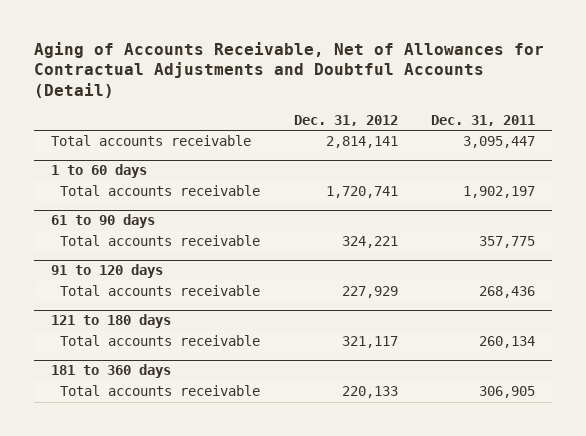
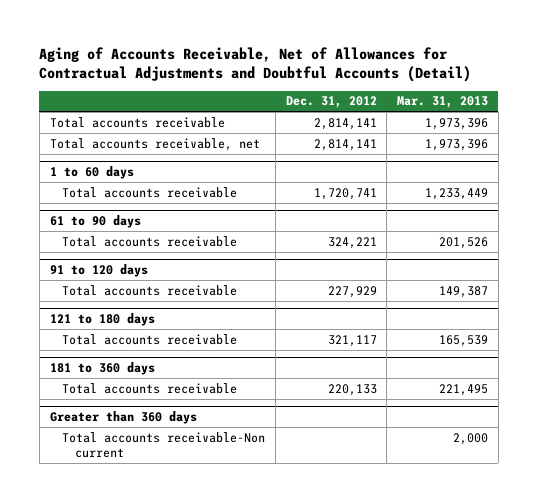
- | Dec. 31, 2012 | Dec. 31, 2011
+ | Dec. 31, 2012 | Mar. 31, 2013
+ Total accounts receivable, net | 2,814,141 | 1,973,396
+ Greater than 360 days
+ Total accounts receivable-Non current | | 2,000

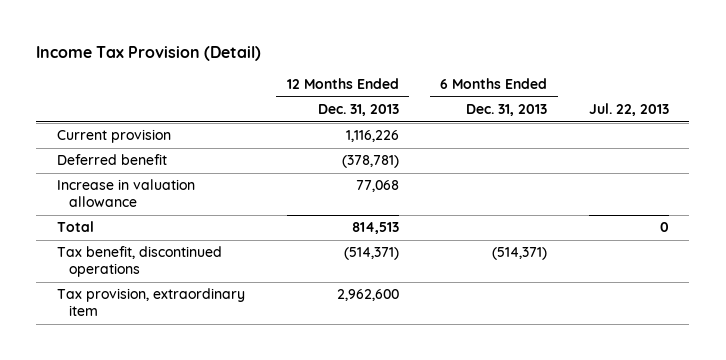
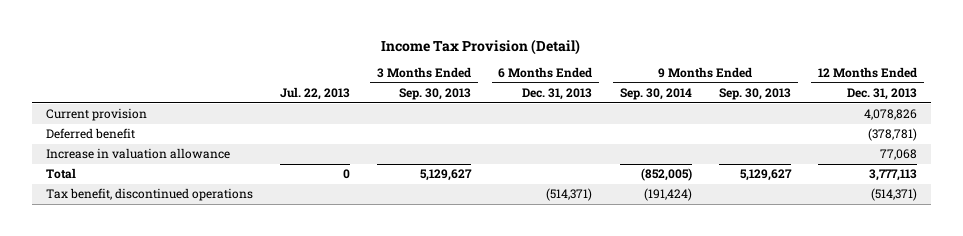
- | 12 Months Ended Dec. 31, 2013 | 6 Months Ended Dec. 31, 2013 | Jul. 22, 2013
+ | Jul. 22, 2013 | 3 Months Ended Sep. 30, 2013 | 6 Months Ended Dec. 31, 2013 | 9 Months Ended Sep. 30, 2014 | 9 Months Ended Sep. 30, 2013 | 12 Months Ended Dec. 31, 2013
- Current provision | 1,116,226 | |
+ Current provision | | | | | | 4,078,826
- Total | 814,513 | | 0
+ Total | 0 | 5,129,627 | | (852,005) | 5,129,627 | 3,777,113
- Tax provision, extraordinary item | 2,962,600 | |

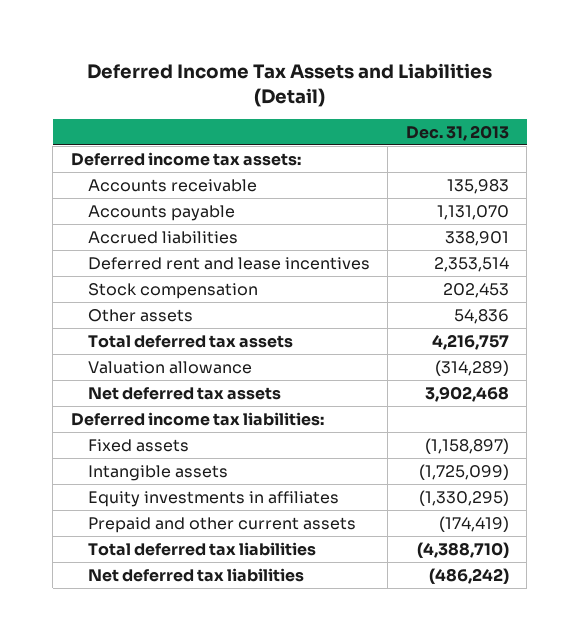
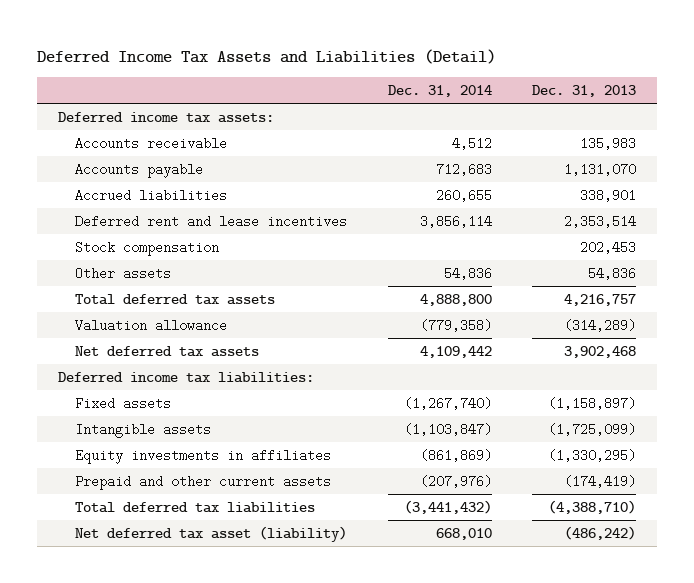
- | Dec. 31, 2013
+ | Dec. 31, 2014 | Dec. 31, 2013
- Net deferred tax liabilities | (486,242)
+ Net deferred tax asset (liability) | 668,010 | (486,242)

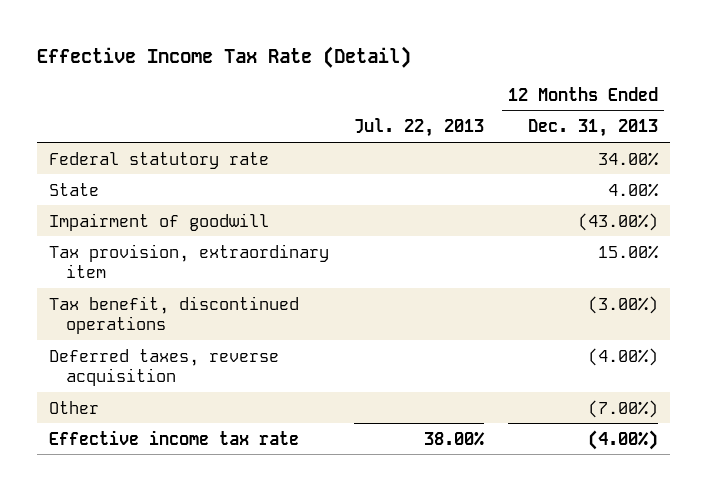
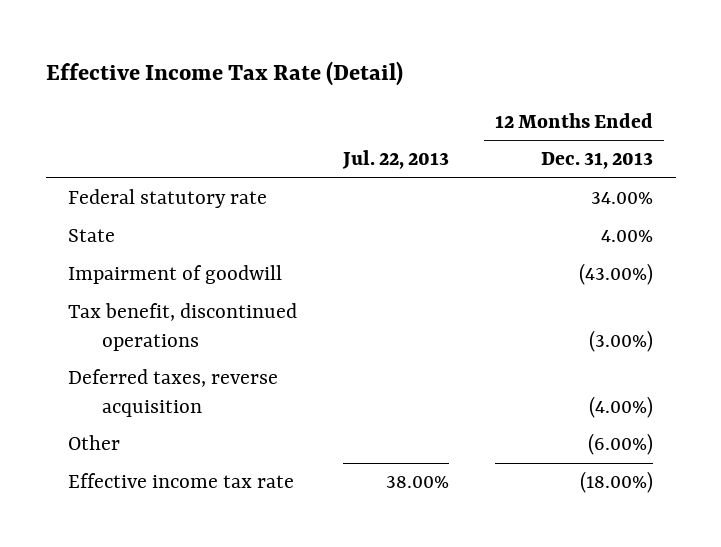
- Tax provision, extraordinary item | | 15.00%
- Other | | (7.00%)
- Effective income tax rate | 38.00% | (4.00%)
+ Other | | (6.00%)
+ Effective income tax rate | 38.00% | (18.00%)

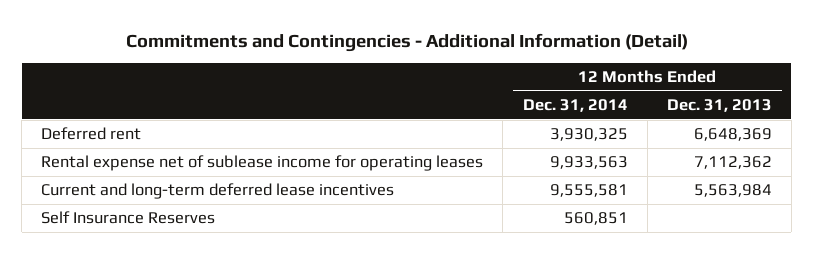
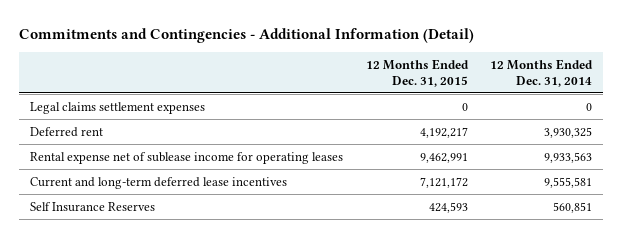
- | 12 Months Ended Dec. 31, 2014 | 12 Months Ended Dec. 31, 2013
+ | 12 Months Ended Dec. 31, 2015 | 12 Months Ended Dec. 31, 2014
+ Legal claims settlement expenses | 0 | 0

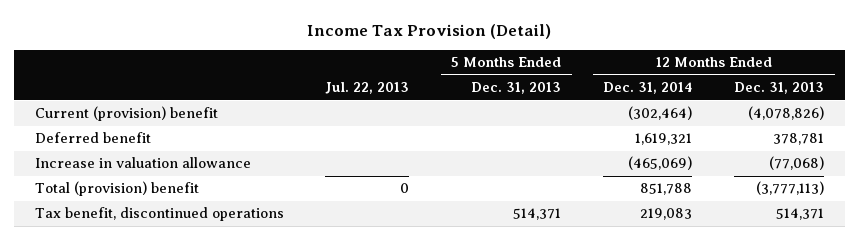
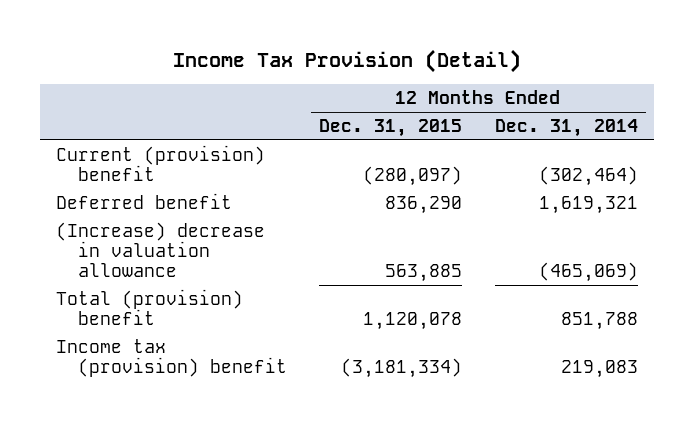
- | Jul. 22, 2013 | 5 Months Ended Dec. 31, 2013 | 12 Months Ended Dec. 31, 2014 | 12 Months Ended Dec. 31, 2013
+ | 12 Months Ended Dec. 31, 2015 | 12 Months Ended Dec. 31, 2014
- Increase in valuation allowance | | | (465,069) | (77,068)
+ (Increase) decrease in valuation allowance | 563,885 | (465,069)
- Tax benefit, discontinued operations | | 514,371 | 219,083 | 514,371
+ Income tax (provision) benefit | (3,181,334) | 219,083

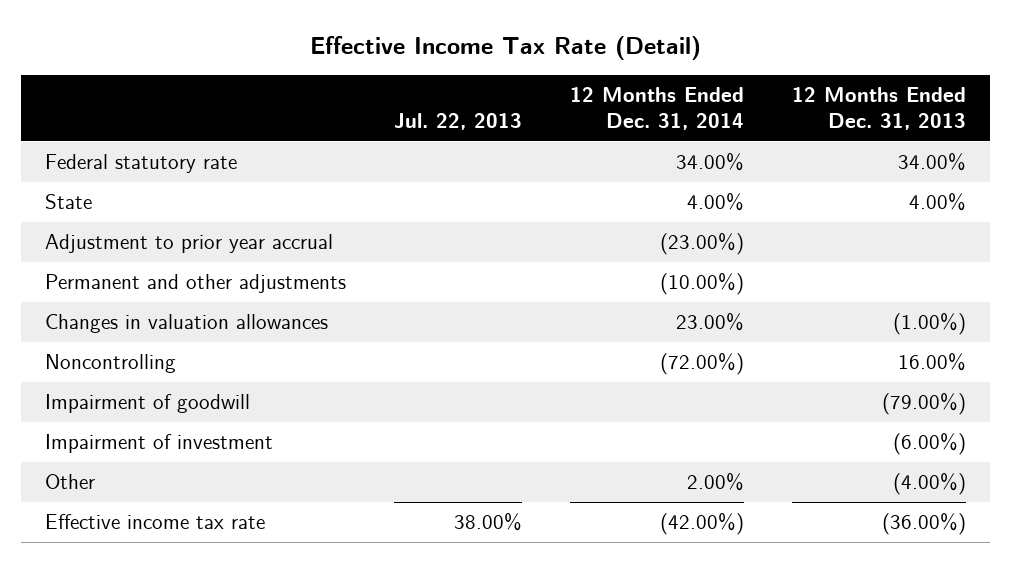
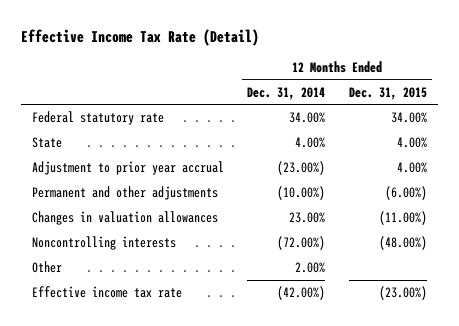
- | Jul. 22, 2013 | 12 Months Ended Dec. 31, 2014 | 12 Months Ended Dec. 31, 2013
+ | 12 Months Ended Dec. 31, 2014 | 12 Months Ended Dec. 31, 2015
- Noncontrolling | | (72.00%) | 16.00%
- Impairment of goodwill | | | (79.00%)
- Impairment of investment | | | (6.00%)
+ Noncontrolling interests | (72.00%) | (48.00%)

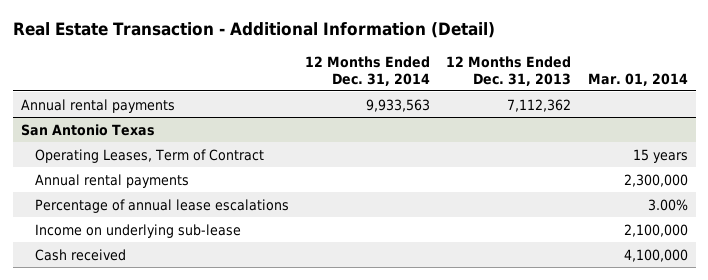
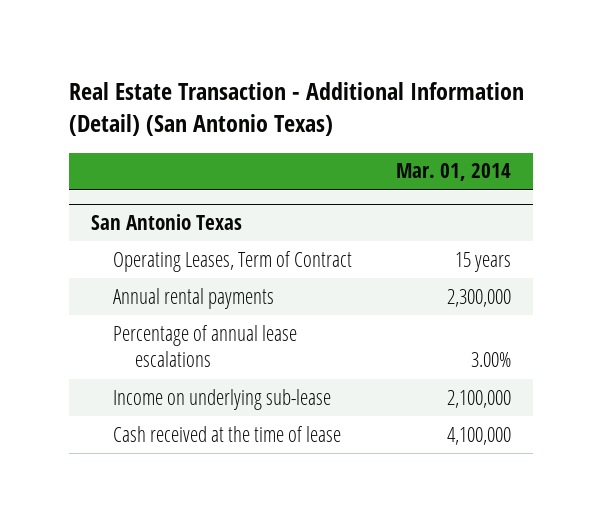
- Real Estate Transaction - Additional Information (Detail)
+ Real Estate Transaction - Additional Information (Detail) (San Antonio Texas)
- | 12 Months Ended Dec. 31, 2014 | 12 Months Ended Dec. 31, 2013 | Mar. 01, 2014
+ | Mar. 01, 2014
- Annual rental payments | 9,933,563 | 7,112,362 |
@ San Antonio Texas
- Cash received | | | 4,100,000
+ Cash received at the time of lease | 4,100,000

